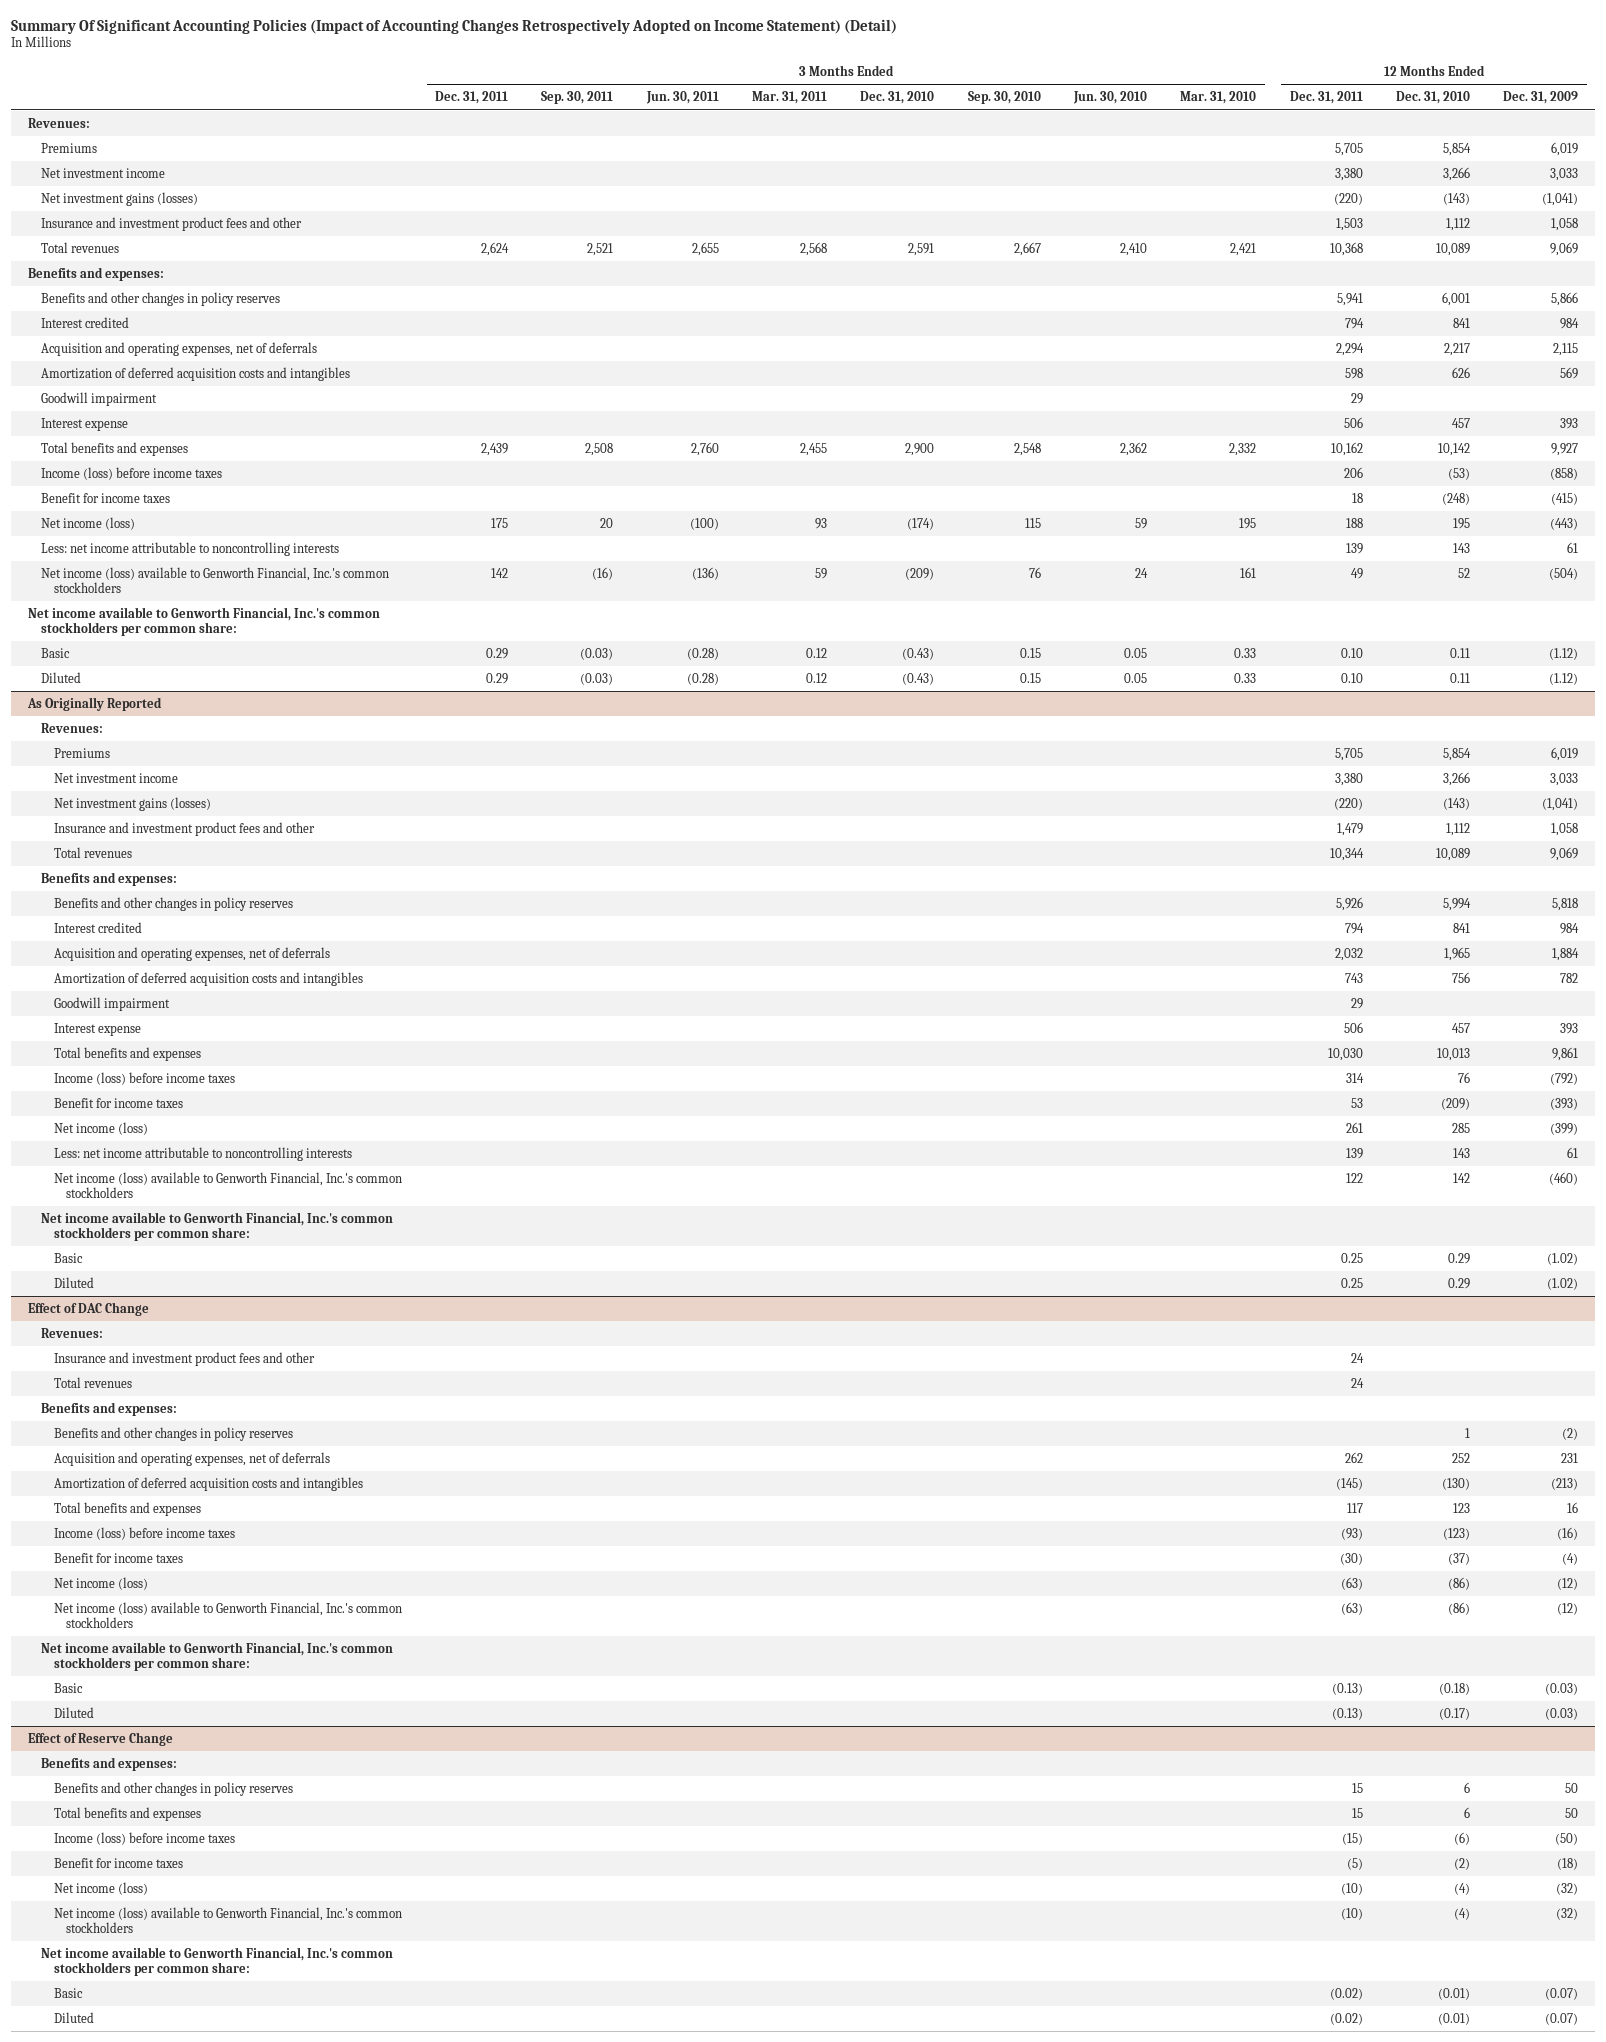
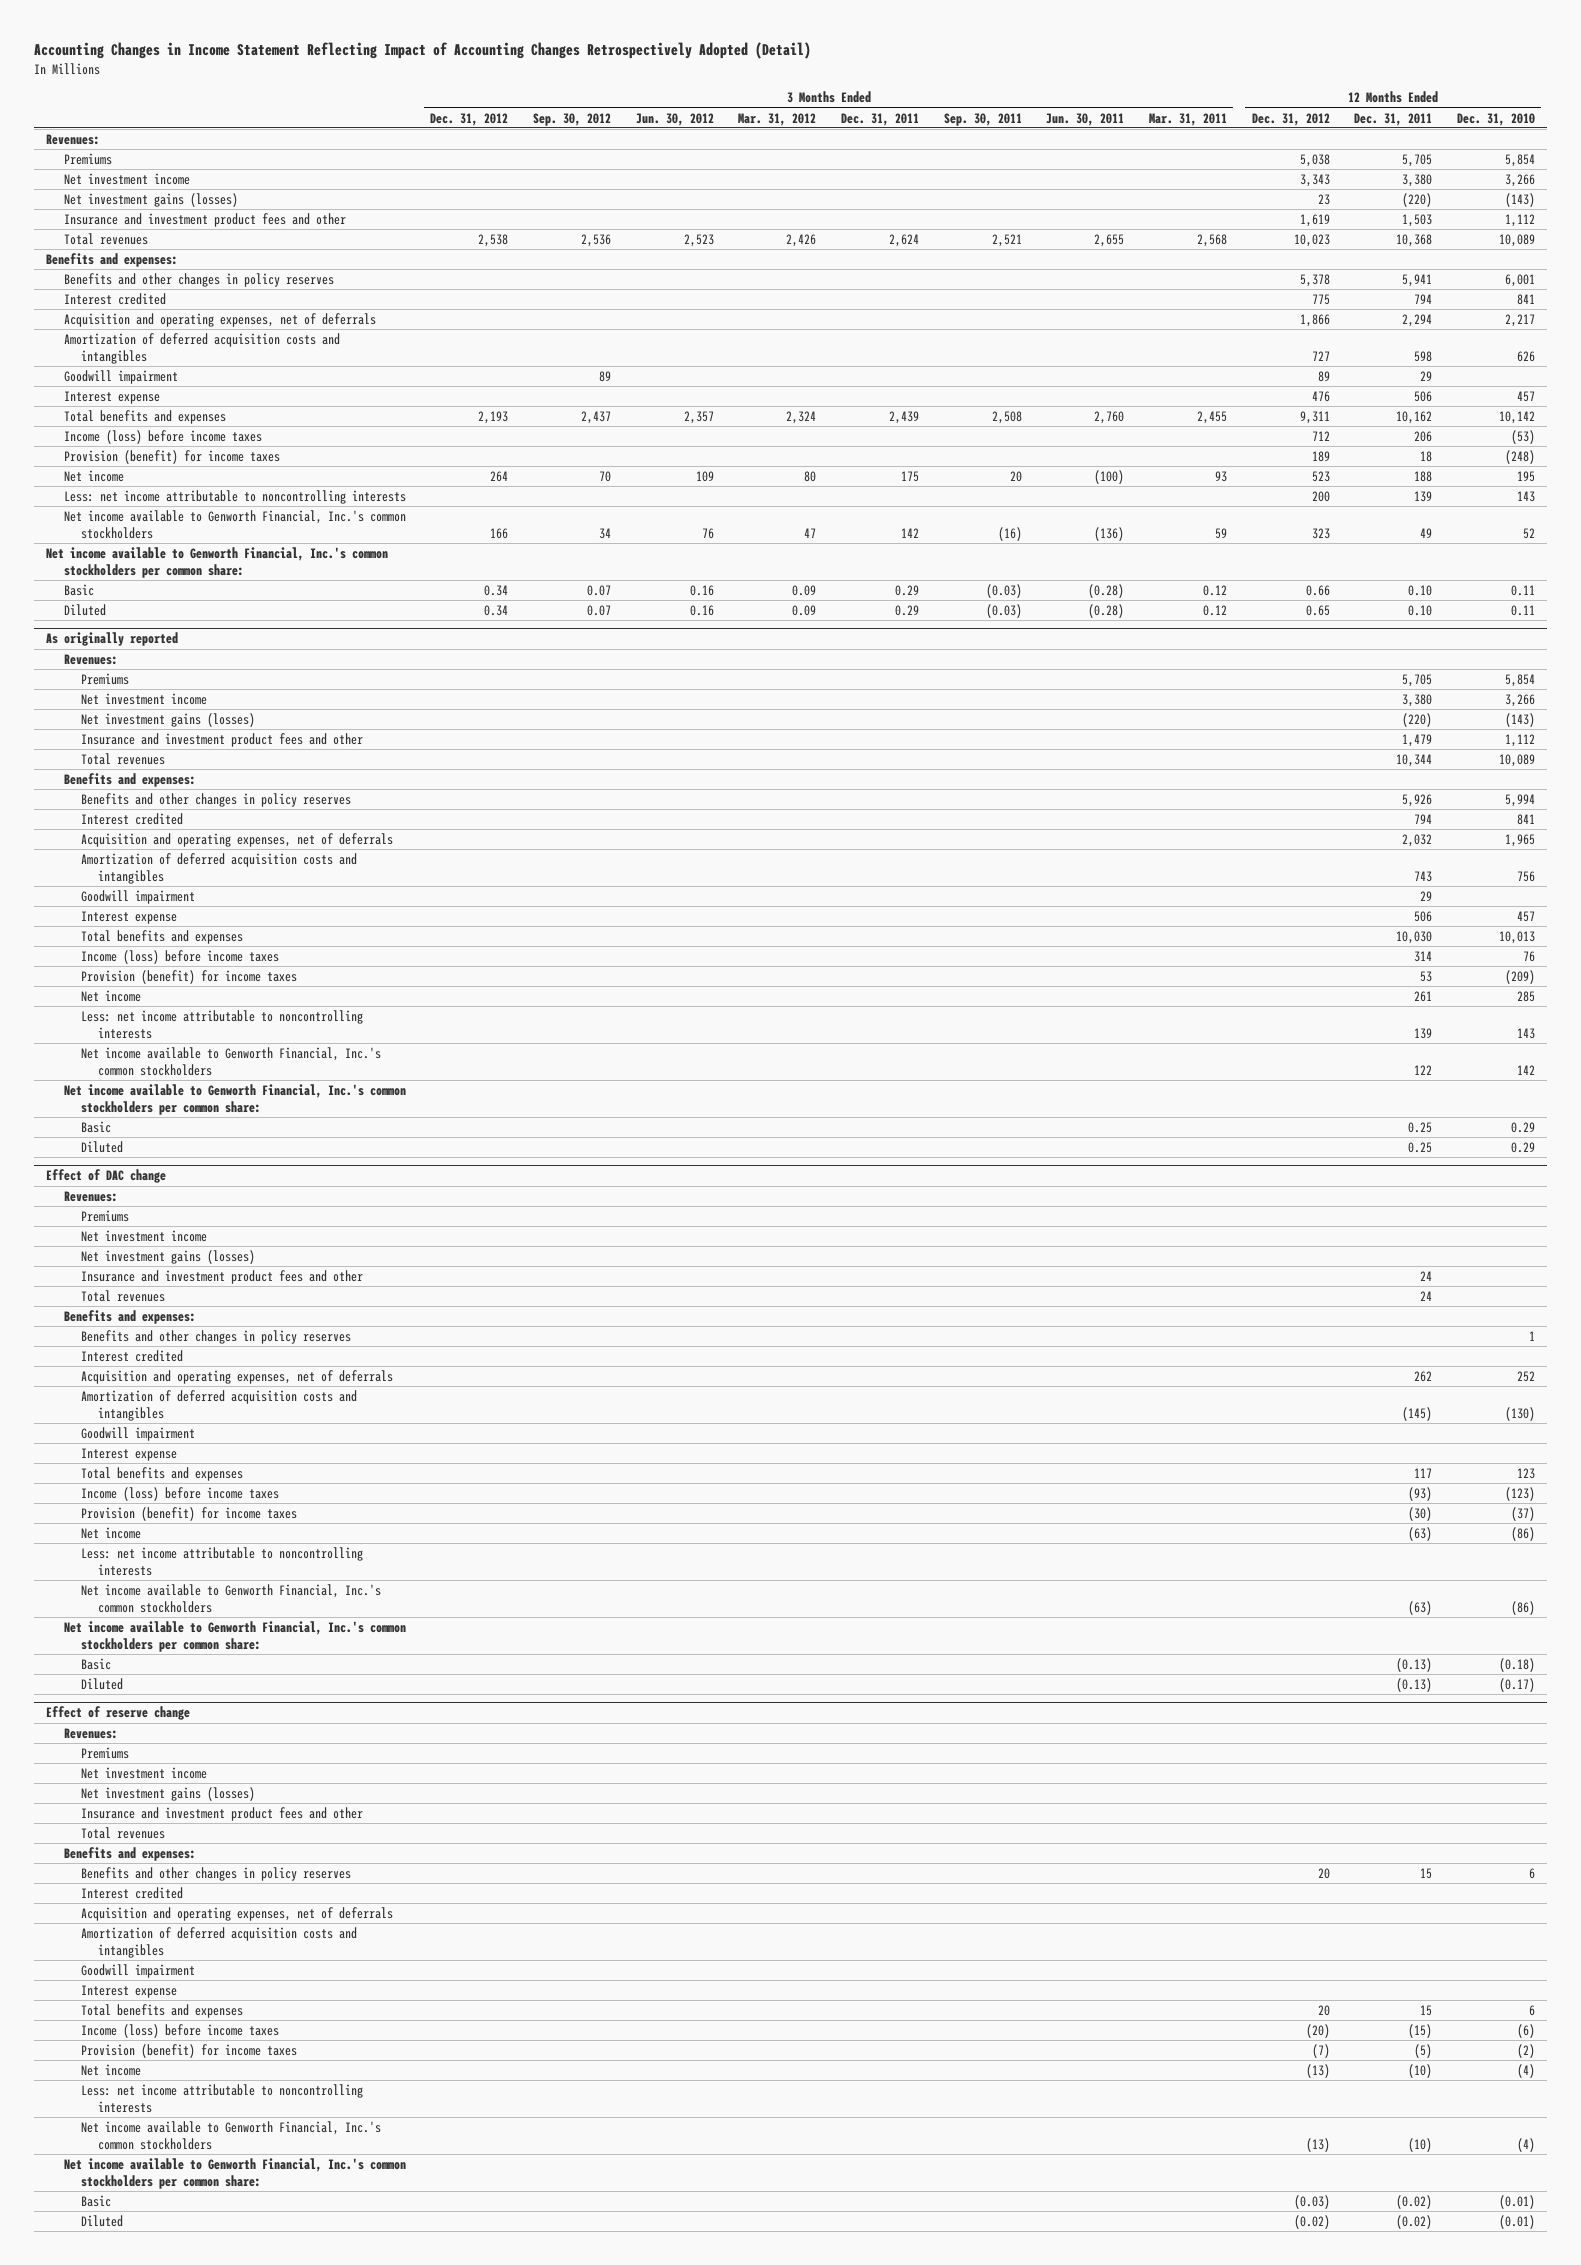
- Summary Of Significant Accounting Policies (Impact of Accounting Changes Retrospectively Adopted on Income Statement) (Detail)
+ Accounting Changes in Income Statement Reflecting Impact of Accounting Changes Retrospectively Adopted (Detail)
- | 3 Months Ended Dec. 31, 2011 | 3 Months Ended Sep. 30, 2011 | 3 Months Ended Jun. 30, 2011 | 3 Months Ended Mar. 31, 2011 | 3 Months Ended Dec. 31, 2010 | 3 Months Ended Sep. 30, 2010 | 3 Months Ended Jun. 30, 2010 | 3 Months Ended Mar. 31, 2010 | 12 Months Ended Dec. 31, 2011 | 12 Months Ended Dec. 31, 2010 | 12 Months Ended Dec. 31, 2009
+ | 3 Months Ended Dec. 31, 2012 | 3 Months Ended Sep. 30, 2012 | 3 Months Ended Jun. 30, 2012 | 3 Months Ended Mar. 31, 2012 | 3 Months Ended Dec. 31, 2011 | 3 Months Ended Sep. 30, 2011 | 3 Months Ended Jun. 30, 2011 | 3 Months Ended Mar. 31, 2011 | 12 Months Ended Dec. 31, 2012 | 12 Months Ended Dec. 31, 2011 | 12 Months Ended Dec. 31, 2010
- Benefit for income taxes | | | | | | | | | 18 | (248) | (415)
- Net income (loss) | 175 | 20 | (100) | 93 | (174) | 115 | 59 | 195 | 188 | 195 | (443)
+ Provision (benefit) for income taxes | | | | | | | | | 189 | 18 | (248)
+ Net income | 264 | 70 | 109 | 80 | 175 | 20 | (100) | 93 | 523 | 188 | 195
- Net income (loss) available to Genworth Financial, Inc.'s common stockholders | 142 | (16) | (136) | 59 | (209) | 76 | 24 | 161 | 49 | 52 | (504)
+ Net income available to Genworth Financial, Inc.'s common stockholders | 166 | 34 | 76 | 47 | 142 | (16) | (136) | 59 | 323 | 49 | 52
- As Originally Reported
+ As originally reported
- Benefit for income taxes | | | | | | | | | 53 | (209) | (393)
- Net income (loss) | | | | | | | | | 261 | 285 | (399)
+ Provision (benefit) for income taxes | | | | | | | | | | 53 | (209)
+ Net income | | | | | | | | | | 261 | 285
- Net income (loss) available to Genworth Financial, Inc.'s common stockholders | | | | | | | | | 122 | 142 | (460)
+ Net income available to Genworth Financial, Inc.'s common stockholders | | | | | | | | | | 122 | 142
- Effect of DAC Change
+ Effect of DAC change
+ Premiums
+ Net investment income
+ Net investment gains (losses)
+ Interest credited
+ Goodwill impairment
+ Interest expense
- Benefit for income taxes | | | | | | | | | (30) | (37) | (4)
- Net income (loss) | | | | | | | | | (63) | (86) | (12)
- Net income (loss) available to Genworth Financial, Inc.'s common stockholders | | | | | | | | | (63) | (86) | (12)
+ Provision (benefit) for income taxes | | | | | | | | | | (30) | (37)
+ Net income | | | | | | | | | | (63) | (86)
+ Less: net income attributable to noncontrolling interests
+ Net income available to Genworth Financial, Inc.'s common stockholders | | | | | | | | | | (63) | (86)
- Effect of Reserve Change
+ Effect of reserve change
+ Revenues:
+ Premiums
+ Net investment income
+ Net investment gains (losses)
+ Insurance and investment product fees and other
+ Total revenues
+ Interest credited
+ Acquisition and operating expenses, net of deferrals
+ Amortization of deferred acquisition costs and intangibles
+ Goodwill impairment
+ Interest expense
- Benefit for income taxes | | | | | | | | | (5) | (2) | (18)
- Net income (loss) | | | | | | | | | (10) | (4) | (32)
- Net income (loss) available to Genworth Financial, Inc.'s common stockholders | | | | | | | | | (10) | (4) | (32)
+ Provision (benefit) for income taxes | | | | | | | | | (7) | (5) | (2)
+ Net income | | | | | | | | | (13) | (10) | (4)
+ Less: net income attributable to noncontrolling interests
+ Net income available to Genworth Financial, Inc.'s common stockholders | | | | | | | | | (13) | (10) | (4)

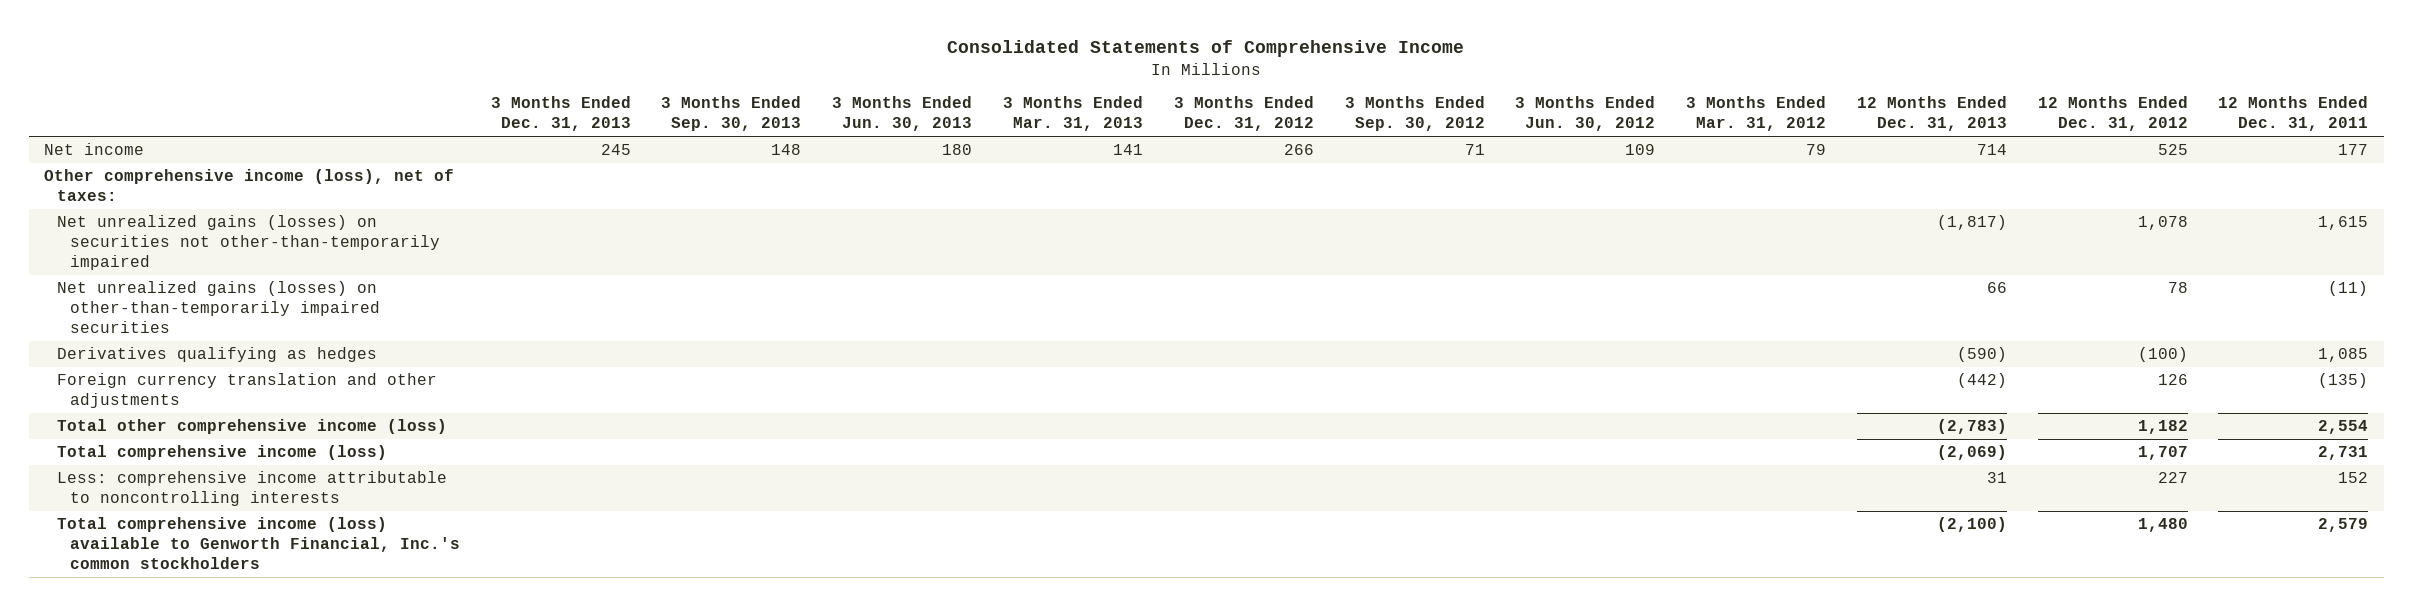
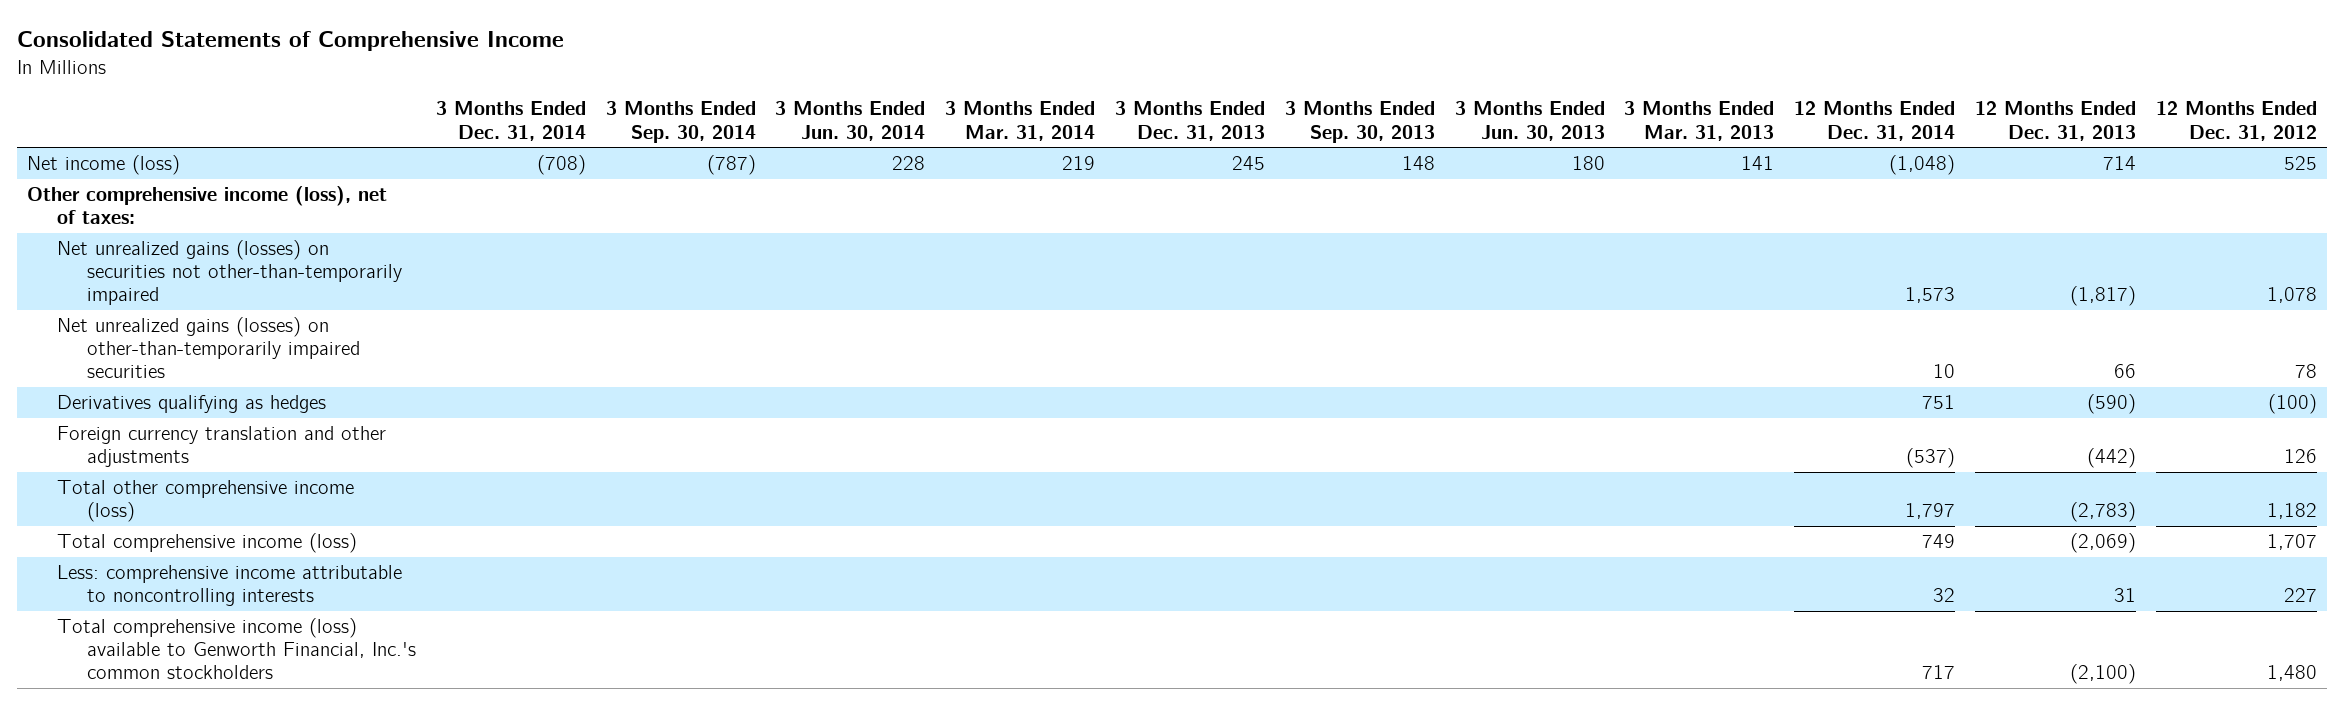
- | 3 Months Ended Dec. 31, 2013 | 3 Months Ended Sep. 30, 2013 | 3 Months Ended Jun. 30, 2013 | 3 Months Ended Mar. 31, 2013 | 3 Months Ended Dec. 31, 2012 | 3 Months Ended Sep. 30, 2012 | 3 Months Ended Jun. 30, 2012 | 3 Months Ended Mar. 31, 2012 | 12 Months Ended Dec. 31, 2013 | 12 Months Ended Dec. 31, 2012 | 12 Months Ended Dec. 31, 2011
+ | 3 Months Ended Dec. 31, 2014 | 3 Months Ended Sep. 30, 2014 | 3 Months Ended Jun. 30, 2014 | 3 Months Ended Mar. 31, 2014 | 3 Months Ended Dec. 31, 2013 | 3 Months Ended Sep. 30, 2013 | 3 Months Ended Jun. 30, 2013 | 3 Months Ended Mar. 31, 2013 | 12 Months Ended Dec. 31, 2014 | 12 Months Ended Dec. 31, 2013 | 12 Months Ended Dec. 31, 2012
- Net income | 245 | 148 | 180 | 141 | 266 | 71 | 109 | 79 | 714 | 525 | 177
+ Net income (loss) | (708) | (787) | 228 | 219 | 245 | 148 | 180 | 141 | (1,048) | 714 | 525

